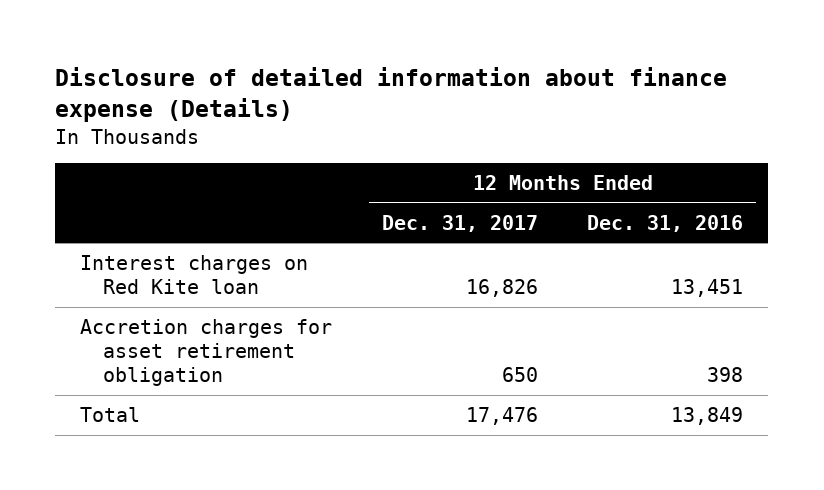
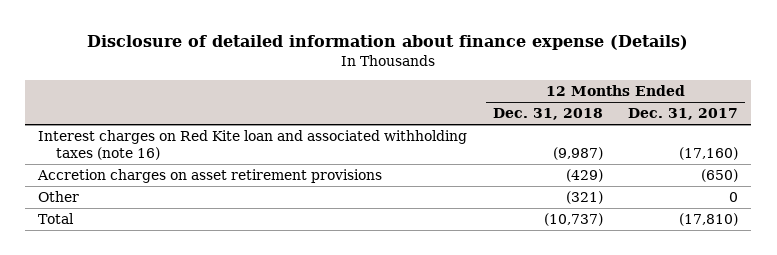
- | 12 Months Ended Dec. 31, 2017 | 12 Months Ended Dec. 31, 2016
+ | 12 Months Ended Dec. 31, 2018 | 12 Months Ended Dec. 31, 2017
- Interest charges on Red Kite loan | 16,826 | 13,451
- Accretion charges for asset retirement obligation | 650 | 398
- Total | 17,476 | 13,849
+ Interest charges on Red Kite loan and associated withholding taxes (note 16) | (9,987) | (17,160)
+ Accretion charges on asset retirement provisions | (429) | (650)
+ Other | (321) | 0
+ Total | (10,737) | (17,810)

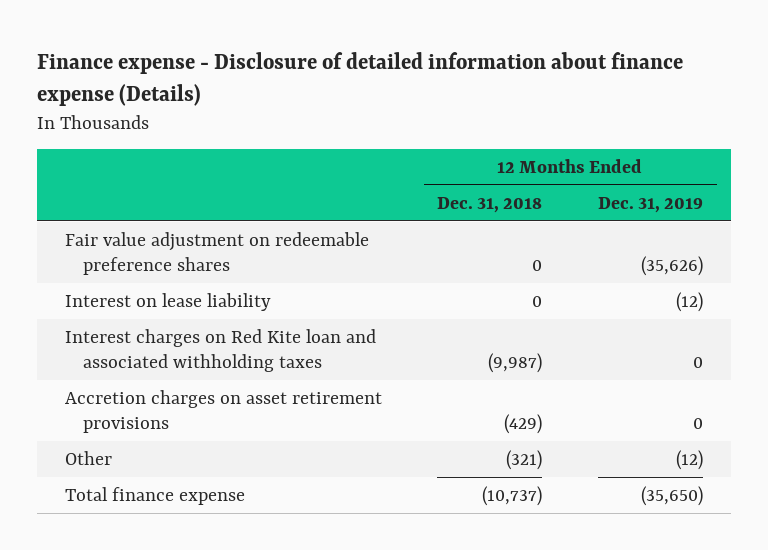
- Disclosure of detailed information about finance expense (Details)
+ Finance expense - Disclosure of detailed information about finance expense (Details)
- | 12 Months Ended Dec. 31, 2018 | 12 Months Ended Dec. 31, 2017
+ | 12 Months Ended Dec. 31, 2018 | 12 Months Ended Dec. 31, 2019
- Interest charges on Red Kite loan and associated withholding taxes (note 16) | (9,987) | (17,160)
+ Fair value adjustment on redeemable preference shares | 0 | (35,626)
+ Interest on lease liability | 0 | (12)
+ Interest charges on Red Kite loan and associated withholding taxes | (9,987) | 0
- Total | (10,737) | (17,810)
+ Total finance expense | (10,737) | (35,650)

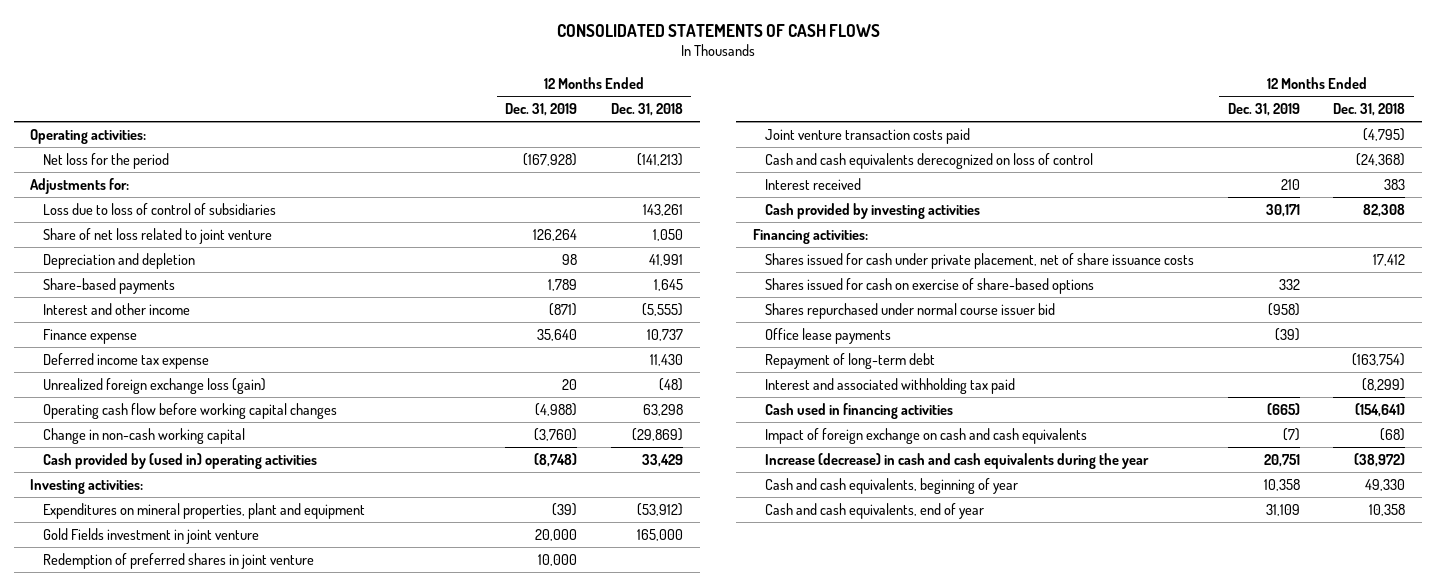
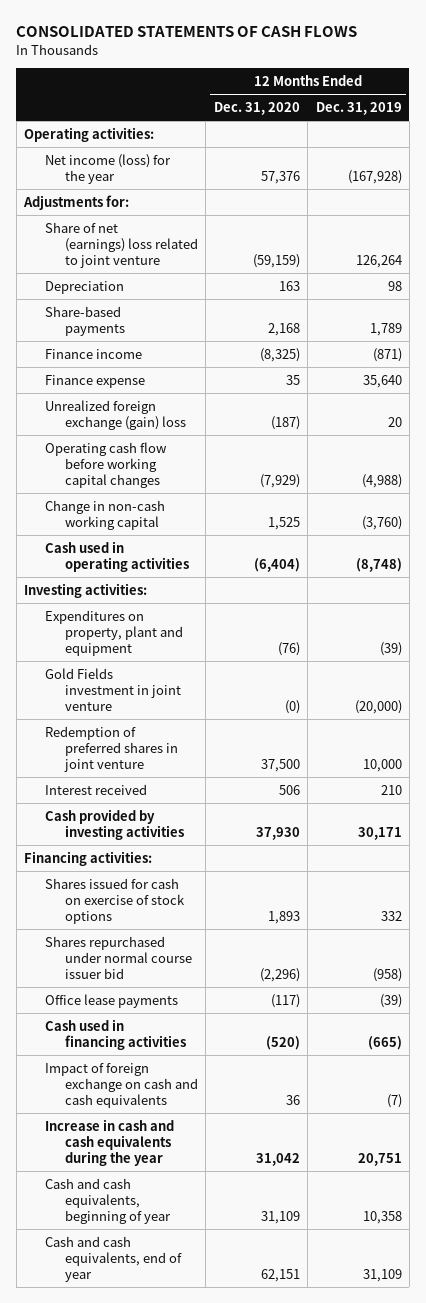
- | 12 Months Ended Dec. 31, 2019 | 12 Months Ended Dec. 31, 2018
+ | 12 Months Ended Dec. 31, 2020 | 12 Months Ended Dec. 31, 2019
- Net loss for the period | (167,928) | (141,213)
+ Net income (loss) for the year | 57,376 | (167,928)
- Loss due to loss of control of subsidiaries | | 143,261
- Share of net loss related to joint venture | 126,264 | 1,050
- Depreciation and depletion | 98 | 41,991
+ Share of net (earnings) loss related to joint venture | (59,159) | 126,264
+ Depreciation | 163 | 98
- Interest and other income | (871) | (5,555)
+ Finance income | (8,325) | (871)
- Deferred income tax expense | | 11,430
- Unrealized foreign exchange loss (gain) | 20 | (48)
+ Unrealized foreign exchange (gain) loss | (187) | 20
- Cash provided by (used in) operating activities | (8,748) | 33,429
+ Cash used in operating activities | (6,404) | (8,748)
- Expenditures on mineral properties, plant and equipment | (39) | (53,912)
- Gold Fields investment in joint venture | 20,000 | 165,000
+ Expenditures on property, plant and equipment | (76) | (39)
+ Gold Fields investment in joint venture | (0) | (20,000)
- Joint venture transaction costs paid | | (4,795)
- Cash and cash equivalents derecognized on loss of control | | (24,368)
- Shares issued for cash under private placement, net of share issuance costs | | 17,412
- Shares issued for cash on exercise of share-based options | 332 |
+ Shares issued for cash on exercise of stock options | 1,893 | 332
- Repayment of long-term debt | | (163,754)
- Interest and associated withholding tax paid | | (8,299)
- Increase (decrease) in cash and cash equivalents during the year | 20,751 | (38,972)
+ Increase in cash and cash equivalents during the year | 31,042 | 20,751

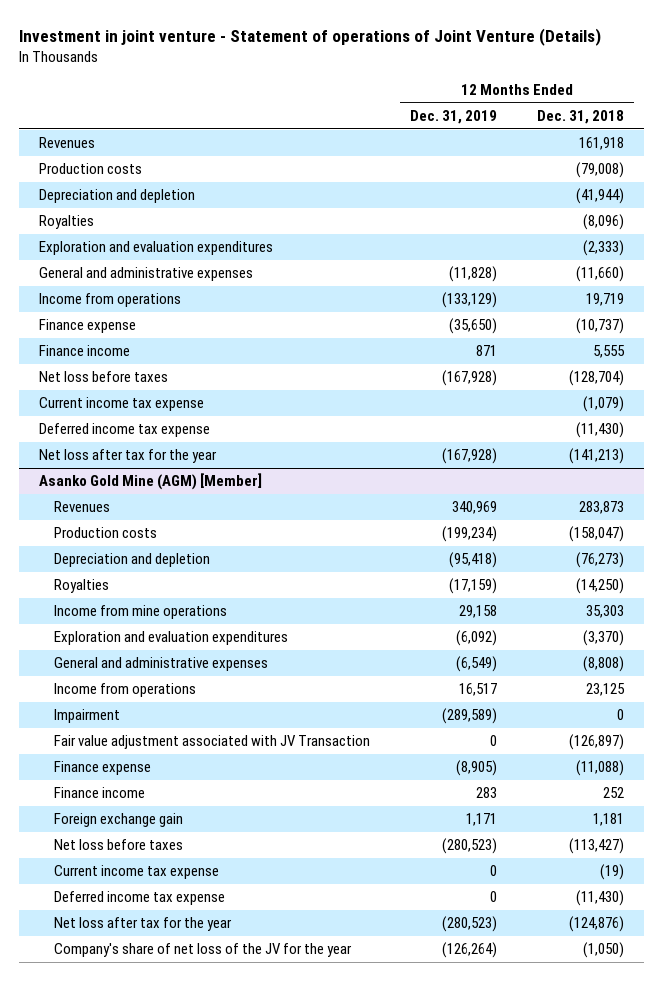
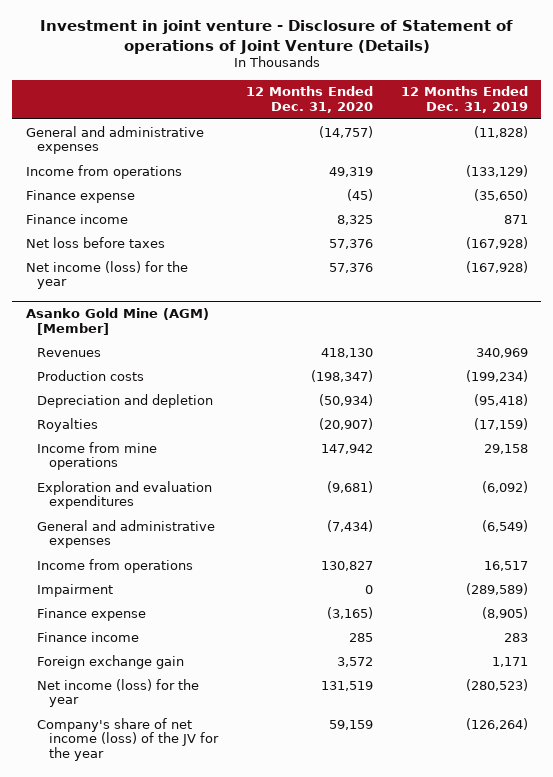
- Investment in joint venture - Statement of operations of Joint Venture (Details)
+ Investment in joint venture - Disclosure of Statement of operations of Joint Venture (Details)
- | 12 Months Ended Dec. 31, 2019 | 12 Months Ended Dec. 31, 2018
+ | 12 Months Ended Dec. 31, 2020 | 12 Months Ended Dec. 31, 2019
- Revenues | | 161,918
- Production costs | | (79,008)
- Depreciation and depletion | | (41,944)
- Royalties | | (8,096)
- Exploration and evaluation expenditures | | (2,333)
- Current income tax expense | | (1,079)
- Deferred income tax expense | | (11,430)
- Net loss after tax for the year | (167,928) | (141,213)
+ Net income (loss) for the year | 57,376 | (167,928)
@ Asanko Gold Mine (AGM) [Member]
- Fair value adjustment associated with JV Transaction | 0 | (126,897)
- Net loss before taxes | (280,523) | (113,427)
- Current income tax expense | 0 | (19)
- Deferred income tax expense | 0 | (11,430)
- Net loss after tax for the year | (280,523) | (124,876)
- Company's share of net loss of the JV for the year | (126,264) | (1,050)
+ Net income (loss) for the year | 131,519 | (280,523)
+ Company's share of net income (loss) of the JV for the year | 59,159 | (126,264)

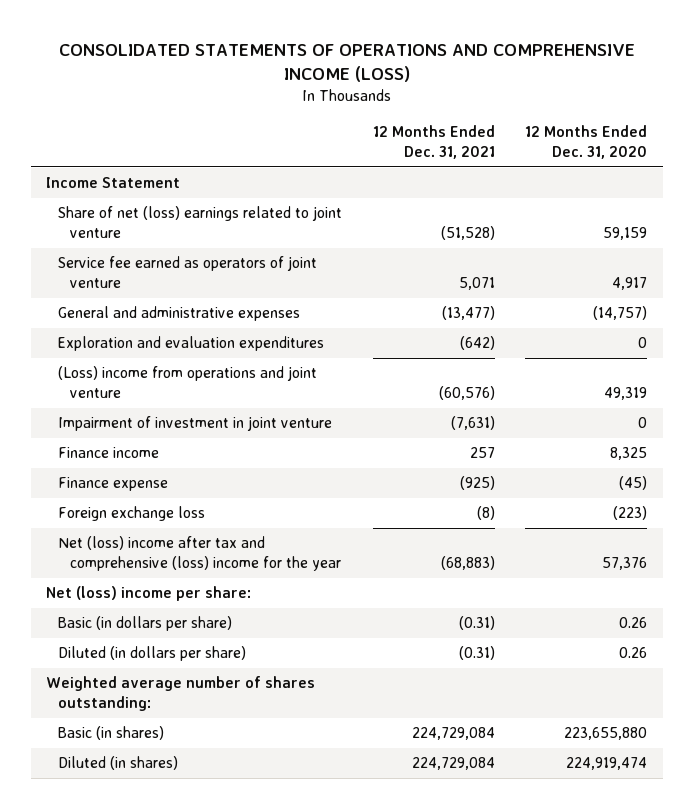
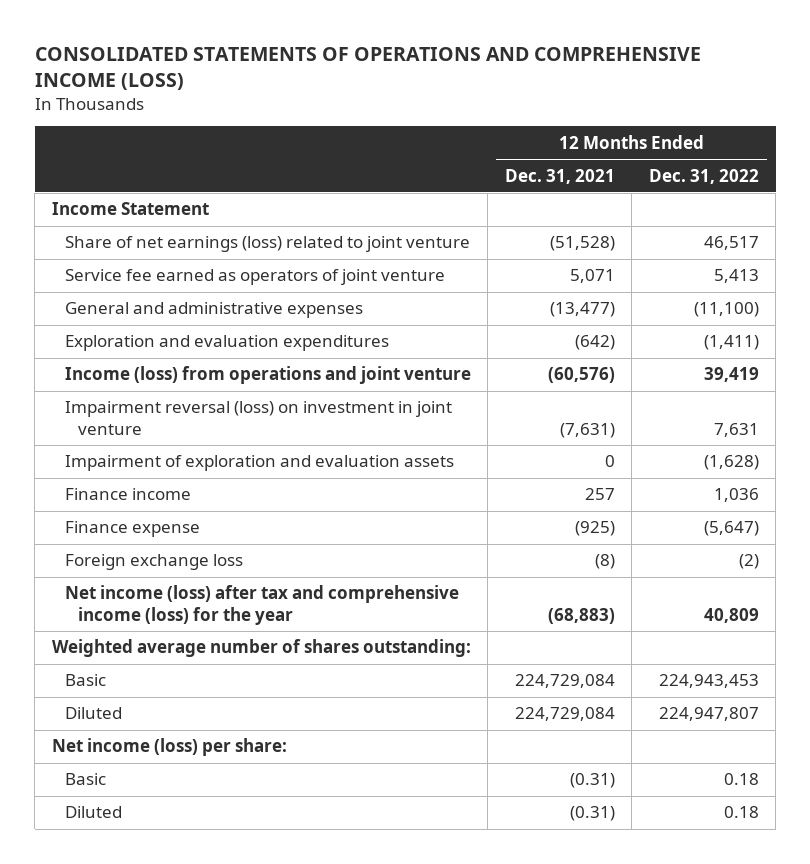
- | 12 Months Ended Dec. 31, 2021 | 12 Months Ended Dec. 31, 2020
+ | 12 Months Ended Dec. 31, 2021 | 12 Months Ended Dec. 31, 2022
- Share of net (loss) earnings related to joint venture | (51,528) | 59,159
+ Share of net earnings (loss) related to joint venture | (51,528) | 46,517
- (Loss) income from operations and joint venture | (60,576) | 49,319
- Impairment of investment in joint venture | (7,631) | 0
+ Income (loss) from operations and joint venture | (60,576) | 39,419
+ Impairment reversal (loss) on investment in joint venture | (7,631) | 7,631
+ Impairment of exploration and evaluation assets | 0 | (1,628)
- Net (loss) income after tax and comprehensive (loss) income for the year | (68,883) | 57,376
- Net (loss) income per share:
- Basic (in dollars per share) | (0.31) | 0.26
- Diluted (in dollars per share) | (0.31) | 0.26
+ Net income (loss) after tax and comprehensive income (loss) for the year | (68,883) | 40,809
- Basic (in shares) | 224,729,084 | 223,655,880
- Diluted (in shares) | 224,729,084 | 224,919,474
+ Basic | 224,729,084 | 224,943,453
+ Diluted | 224,729,084 | 224,947,807
+ Net income (loss) per share:
+ Basic | (0.31) | 0.18
+ Diluted | (0.31) | 0.18

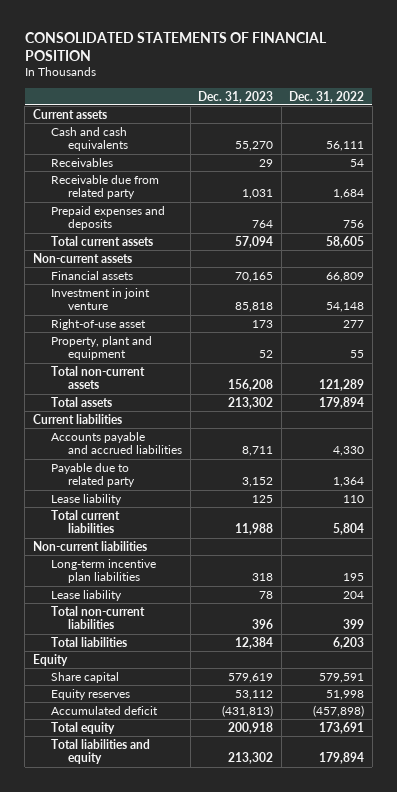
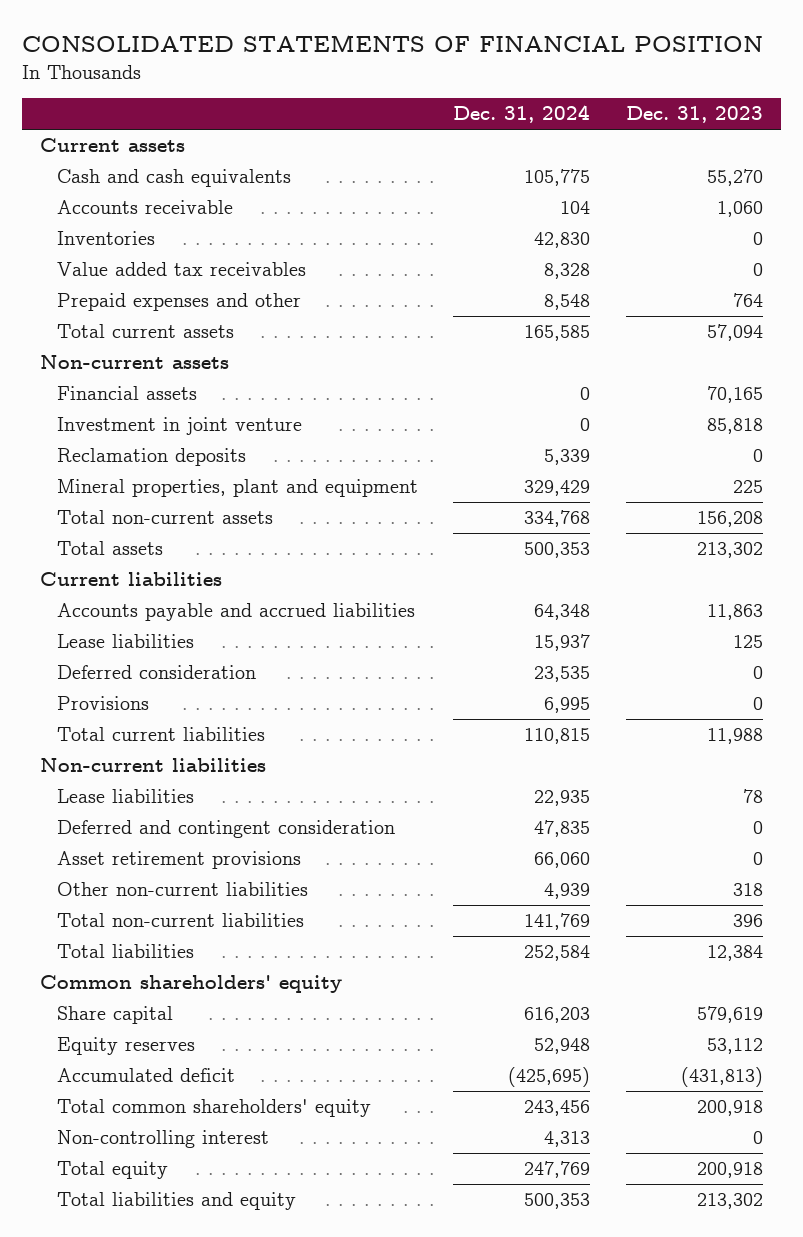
- | Dec. 31, 2023 | Dec. 31, 2022
+ | Dec. 31, 2024 | Dec. 31, 2023
- Receivables | 29 | 54
- Receivable due from related party | 1,031 | 1,684
- Prepaid expenses and deposits | 764 | 756
+ Accounts receivable | 104 | 1,060
+ Inventories | 42,830 | 0
+ Value added tax receivables | 8,328 | 0
+ Prepaid expenses and other | 8,548 | 764
- Right-of-use asset | 173 | 277
- Property, plant and equipment | 52 | 55
+ Reclamation deposits | 5,339 | 0
+ Mineral properties, plant and equipment | 329,429 | 225
- Accounts payable and accrued liabilities | 8,711 | 4,330
- Payable due to related party | 3,152 | 1,364
- Lease liability | 125 | 110
+ Accounts payable and accrued liabilities | 64,348 | 11,863
+ Lease liabilities | 15,937 | 125
+ Deferred consideration | 23,535 | 0
+ Provisions | 6,995 | 0
- Long-term incentive plan liabilities | 318 | 195
- Lease liability | 78 | 204
+ Lease liabilities | 22,935 | 78
+ Deferred and contingent consideration | 47,835 | 0
+ Asset retirement provisions | 66,060 | 0
+ Other non-current liabilities | 4,939 | 318
- Equity
+ Common shareholders' equity
+ Total common shareholders' equity | 243,456 | 200,918
+ Non-controlling interest | 4,313 | 0

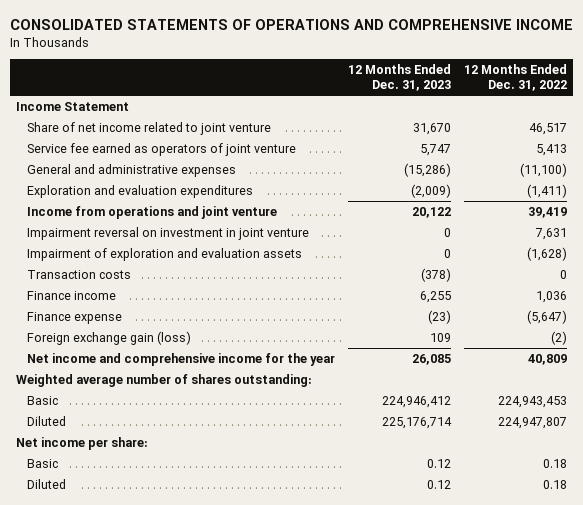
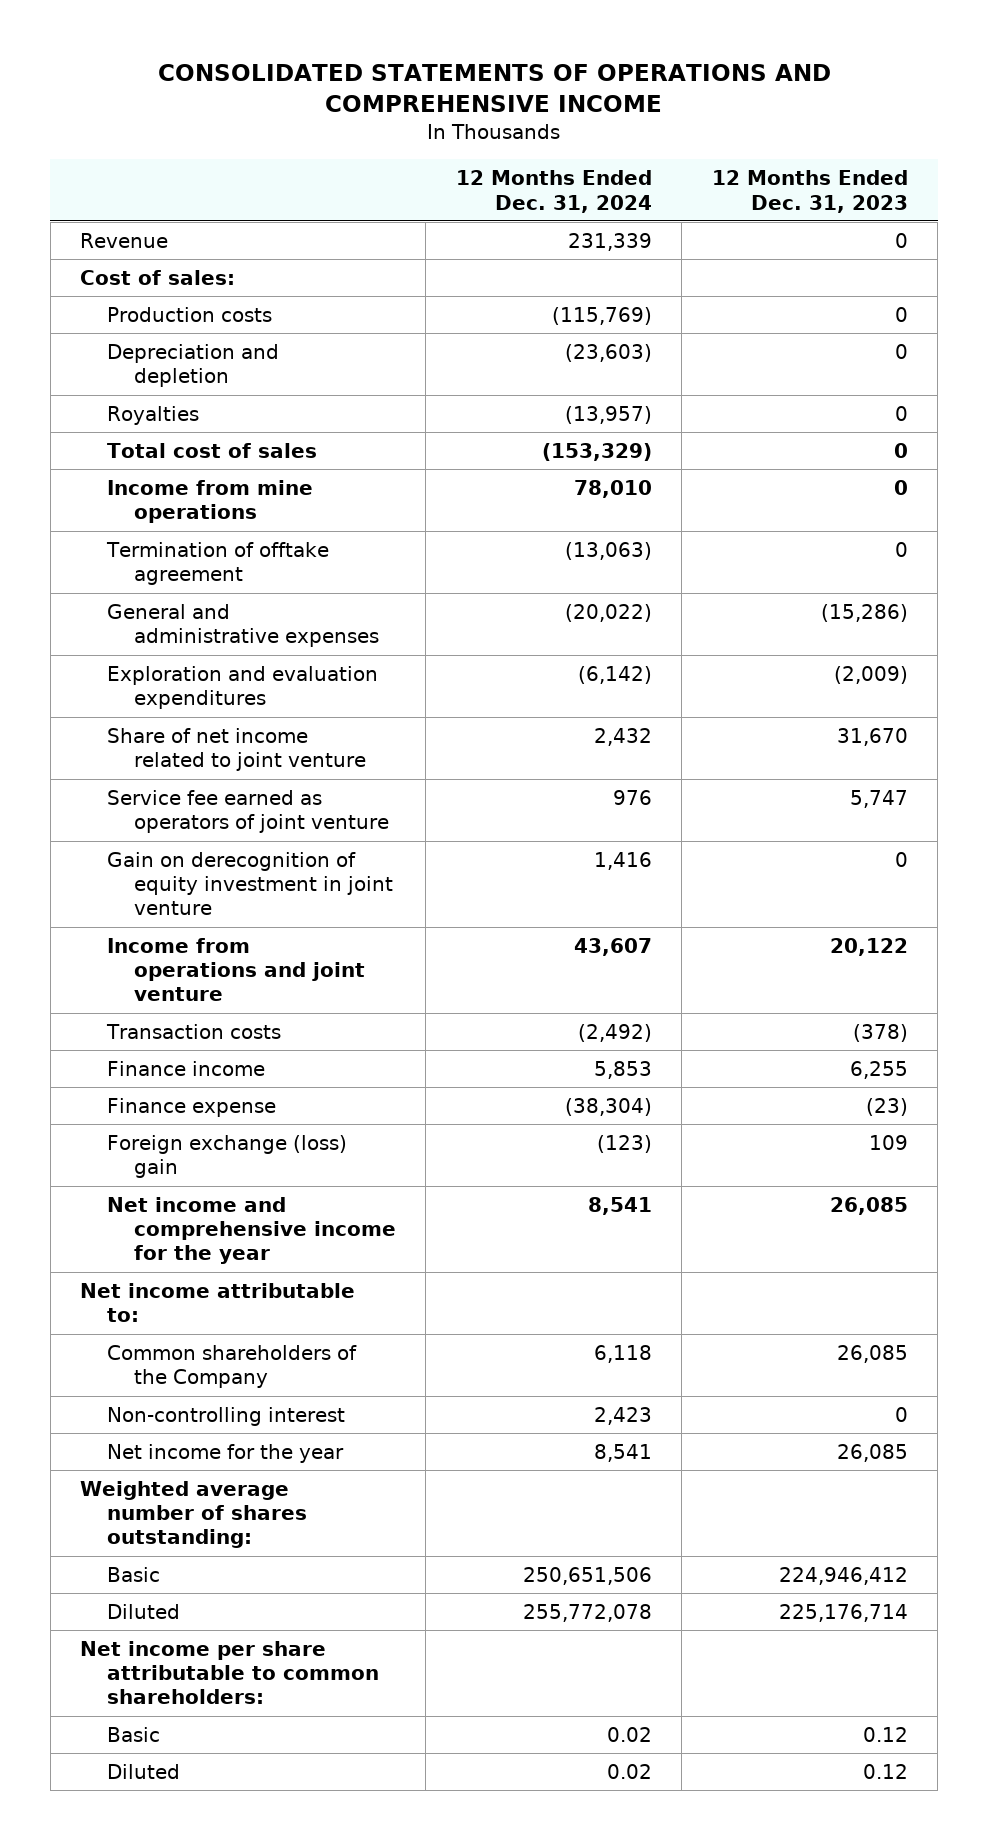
- | 12 Months Ended Dec. 31, 2023 | 12 Months Ended Dec. 31, 2022
+ | 12 Months Ended Dec. 31, 2024 | 12 Months Ended Dec. 31, 2023
- Income Statement
+ Revenue | 231,339 | 0
+ Cost of sales:
+ Production costs | (115,769) | 0
+ Depreciation and depletion | (23,603) | 0
+ Royalties | (13,957) | 0
+ Total cost of sales | (153,329) | 0
+ Income from mine operations | 78,010 | 0
+ Termination of offtake agreement | (13,063) | 0
moved down: Share of net income related to joint venture | 2,432 | 31,670
moved down: Service fee earned as operators of joint venture | 976 | 5,747
+ Gain on derecognition of equity investment in joint venture | 1,416 | 0
- Impairment reversal on investment in joint venture | 0 | 7,631
- Impairment of exploration and evaluation assets | 0 | (1,628)
- Foreign exchange gain (loss) | 109 | (2)
+ Foreign exchange (loss) gain | (123) | 109
+ Net income attributable to:
+ Common shareholders of the Company | 6,118 | 26,085
+ Non-controlling interest | 2,423 | 0
+ Net income for the year | 8,541 | 26,085
- Net income per share:
+ Net income per share attributable to common shareholders:

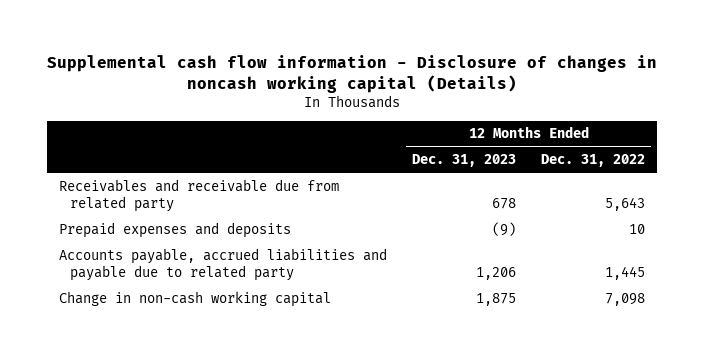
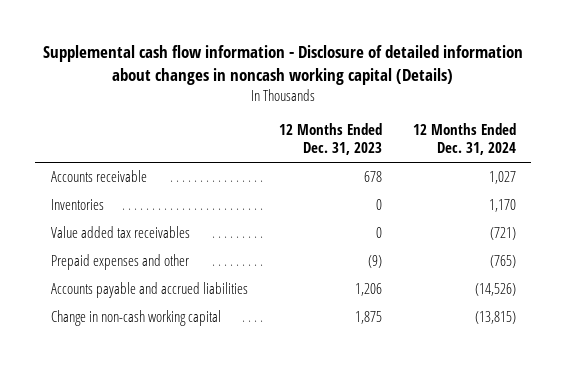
- Supplemental cash flow information - Disclosure of changes in noncash working capital (Details)
+ Supplemental cash flow information - Disclosure of detailed information about changes in noncash working capital (Details)
- | 12 Months Ended Dec. 31, 2023 | 12 Months Ended Dec. 31, 2022
+ | 12 Months Ended Dec. 31, 2023 | 12 Months Ended Dec. 31, 2024
- Receivables and receivable due from related party | 678 | 5,643
- Prepaid expenses and deposits | (9) | 10
- Accounts payable, accrued liabilities and payable due to related party | 1,206 | 1,445
+ Accounts receivable | 678 | 1,027
+ Inventories | 0 | 1,170
+ Value added tax receivables | 0 | (721)
+ Prepaid expenses and other | (9) | (765)
+ Accounts payable and accrued liabilities | 1,206 | (14,526)

